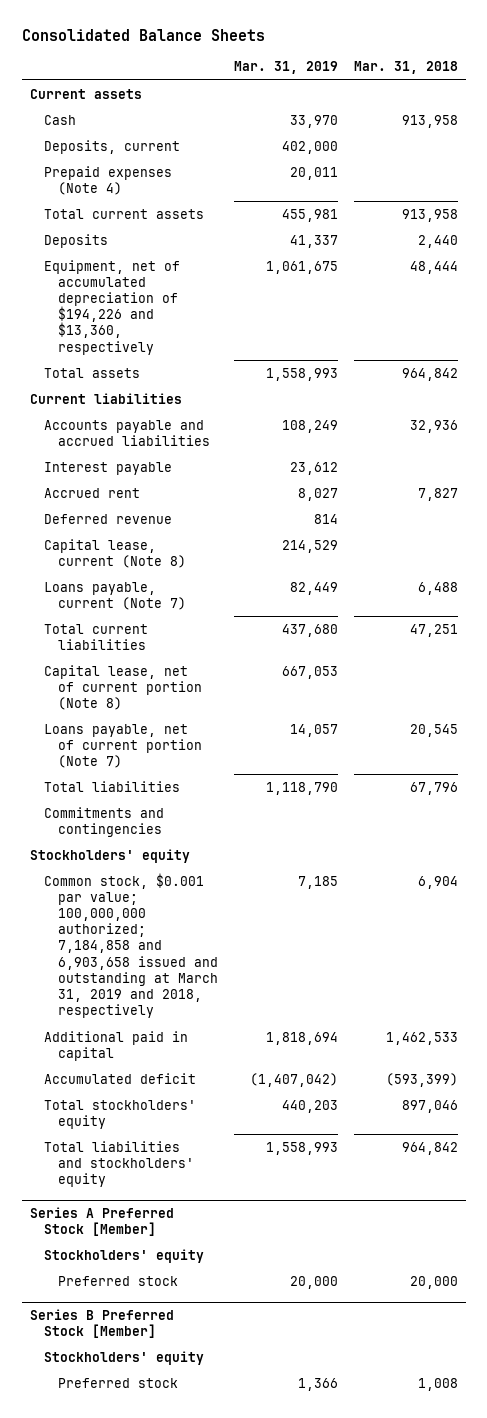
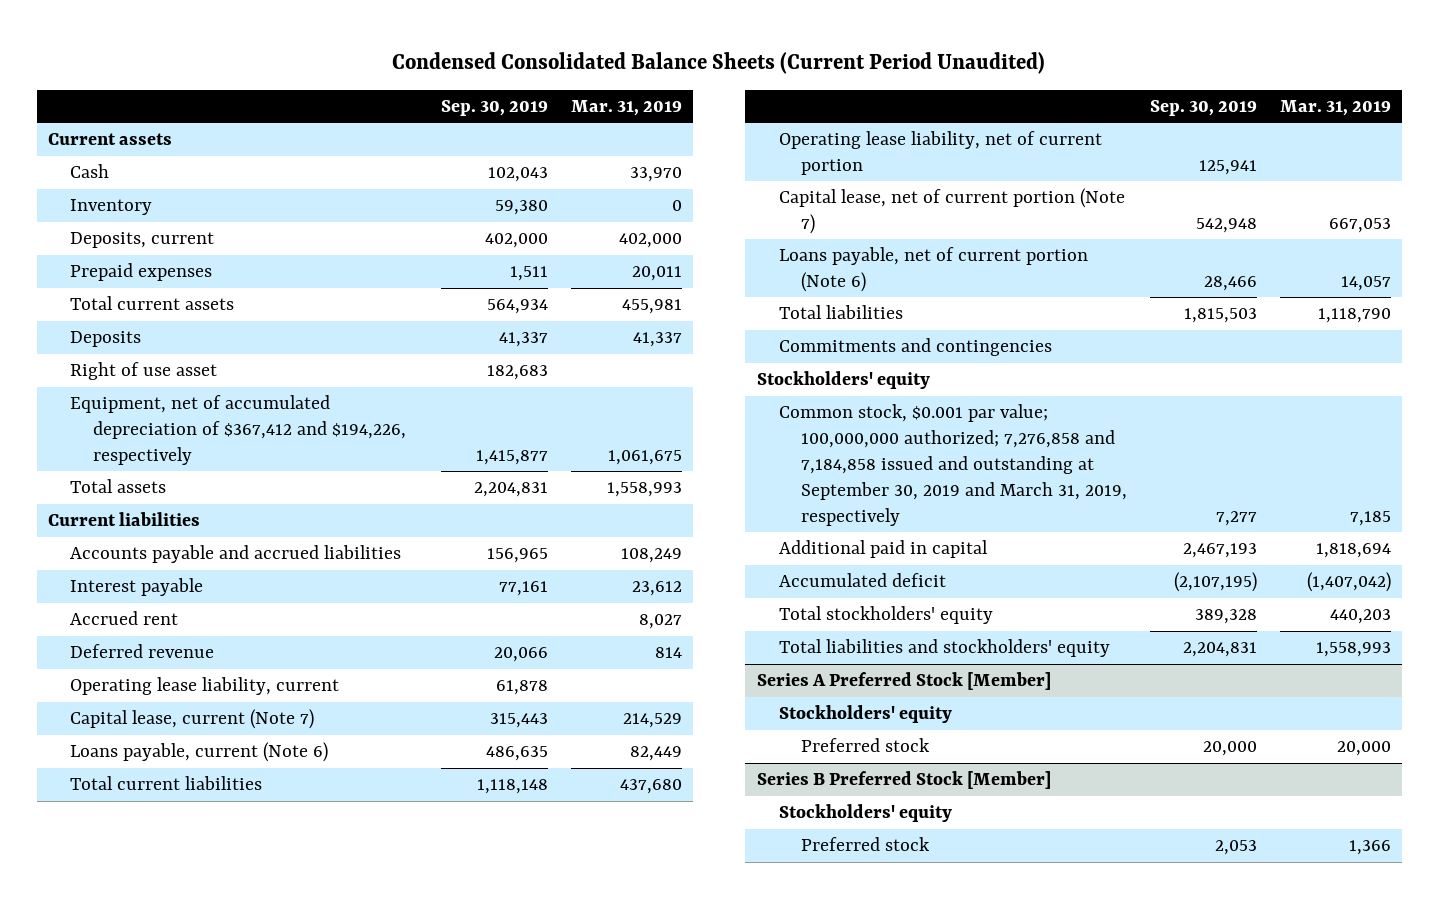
- Consolidated Balance Sheets
+ Condensed Consolidated Balance Sheets (Current Period Unaudited)
- | Mar. 31, 2019 | Mar. 31, 2018
+ | Sep. 30, 2019 | Mar. 31, 2019
+ Inventory | 59,380 | 0
- Prepaid expenses (Note 4) | 20,011 |
+ Prepaid expenses | 1,511 | 20,011
- Equipment, net of accumulated depreciation of $194,226 and $13,360, respectively | 1,061,675 | 48,444
+ Right of use asset | 182,683 |
+ Equipment, net of accumulated depreciation of $367,412 and $194,226, respectively | 1,415,877 | 1,061,675
- Capital lease, current (Note 8) | 214,529 |
- Loans payable, current (Note 7) | 82,449 | 6,488
+ Operating lease liability, current | 61,878 |
+ Capital lease, current (Note 7) | 315,443 | 214,529
+ Loans payable, current (Note 6) | 486,635 | 82,449
- Capital lease, net of current portion (Note 8) | 667,053 |
- Loans payable, net of current portion (Note 7) | 14,057 | 20,545
+ Operating lease liability, net of current portion | 125,941 |
+ Capital lease, net of current portion (Note 7) | 542,948 | 667,053
+ Loans payable, net of current portion (Note 6) | 28,466 | 14,057
- Common stock, $0.001 par value; 100,000,000 authorized; 7,184,858 and 6,903,658 issued and outstanding at March 31, 2019 and 2018, respectively | 7,185 | 6,904
+ Common stock, $0.001 par value; 100,000,000 authorized; 7,276,858 and 7,184,858 issued and outstanding at September 30, 2019 and March 31, 2019, respectively | 7,277 | 7,185

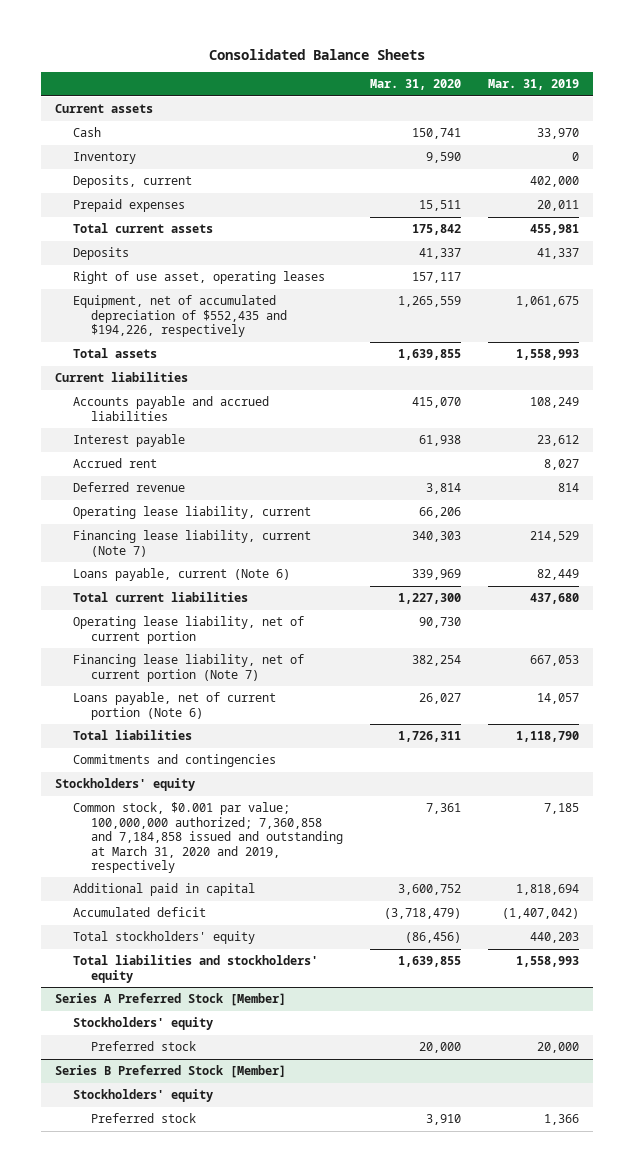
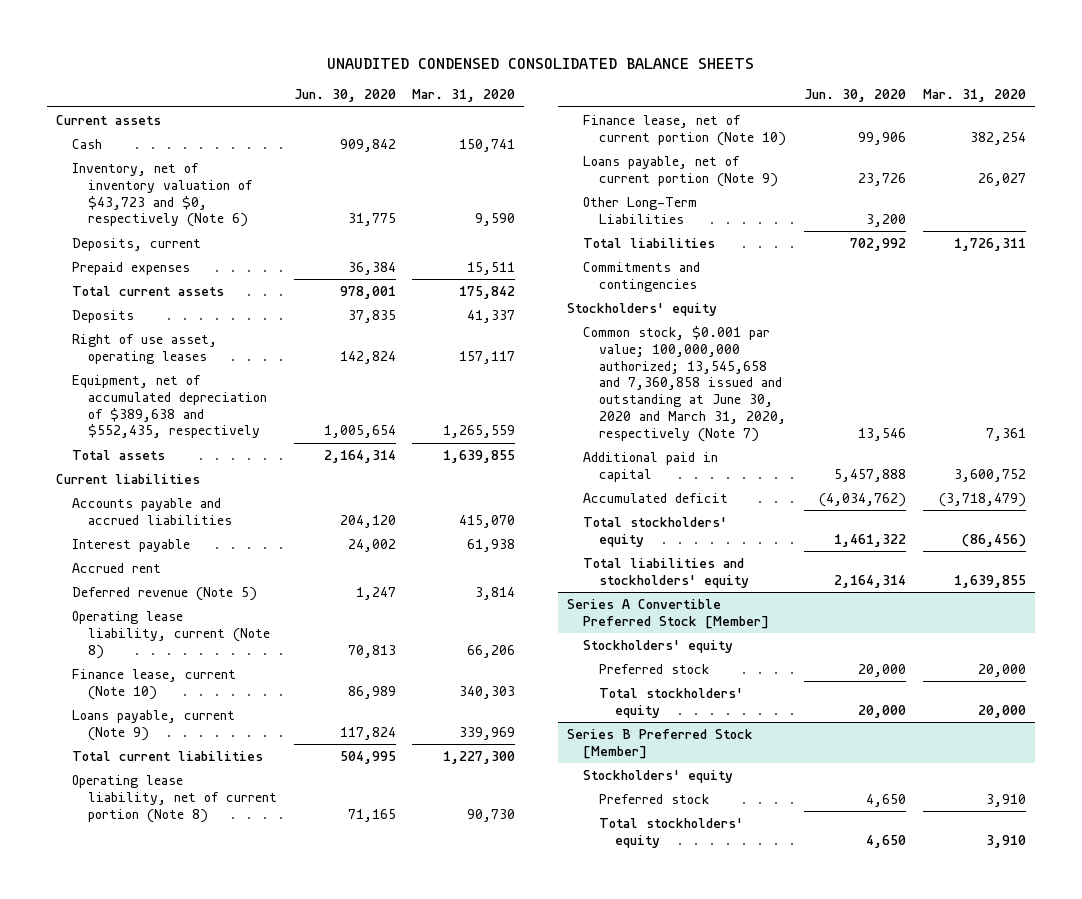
- Consolidated Balance Sheets
+ UNAUDITED CONDENSED CONSOLIDATED BALANCE SHEETS
- | Mar. 31, 2020 | Mar. 31, 2019
+ | Jun. 30, 2020 | Mar. 31, 2020
- Inventory | 9,590 | 0
+ Inventory, net of inventory valuation of $43,723 and $0, respectively (Note 6) | 31,775 | 9,590
- Equipment, net of accumulated depreciation of $552,435 and $194,226, respectively | 1,265,559 | 1,061,675
+ Equipment, net of accumulated depreciation of $389,638 and $552,435, respectively | 1,005,654 | 1,265,559
- Deferred revenue | 3,814 | 814
- Operating lease liability, current | 66,206 |
- Financing lease liability, current (Note 7) | 340,303 | 214,529
- Loans payable, current (Note 6) | 339,969 | 82,449
+ Deferred revenue (Note 5) | 1,247 | 3,814
+ Operating lease liability, current (Note 8) | 70,813 | 66,206
+ Finance lease, current (Note 10) | 86,989 | 340,303
+ Loans payable, current (Note 9) | 117,824 | 339,969
- Operating lease liability, net of current portion | 90,730 |
- Financing lease liability, net of current portion (Note 7) | 382,254 | 667,053
- Loans payable, net of current portion (Note 6) | 26,027 | 14,057
+ Operating lease liability, net of current portion (Note 8) | 71,165 | 90,730
+ Finance lease, net of current portion (Note 10) | 99,906 | 382,254
+ Loans payable, net of current portion (Note 9) | 23,726 | 26,027
+ Other Long-Term Liabilities | 3,200 |
- Common stock, $0.001 par value; 100,000,000 authorized; 7,360,858 and 7,184,858 issued and outstanding at March 31, 2020 and 2019, respectively | 7,361 | 7,185
+ Common stock, $0.001 par value; 100,000,000 authorized; 13,545,658 and 7,360,858 issued and outstanding at June 30, 2020 and March 31, 2020, respectively (Note 7) | 13,546 | 7,361
- Series A Preferred Stock [Member]
+ Series A Convertible Preferred Stock [Member]
+ Total stockholders' equity | 20,000 | 20,000
@ Series B Preferred Stock [Member]
+ Total stockholders' equity | 4,650 | 3,910

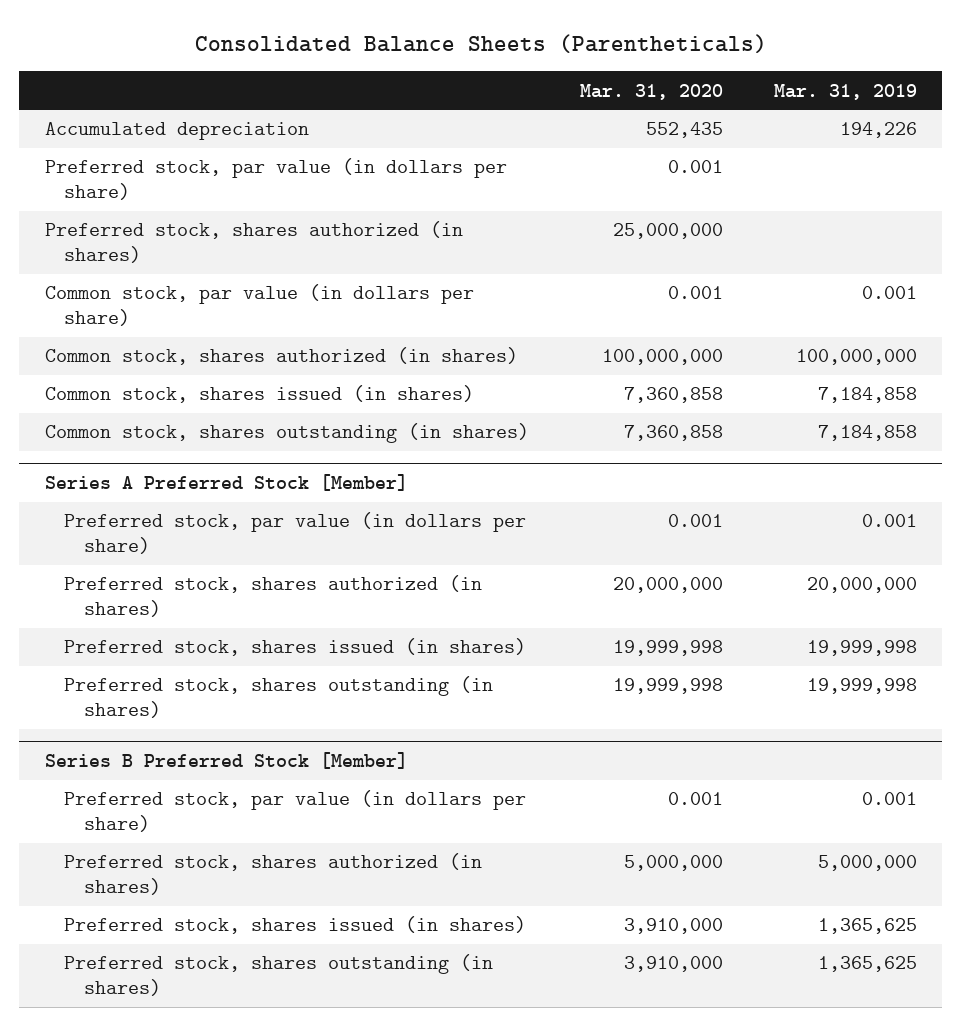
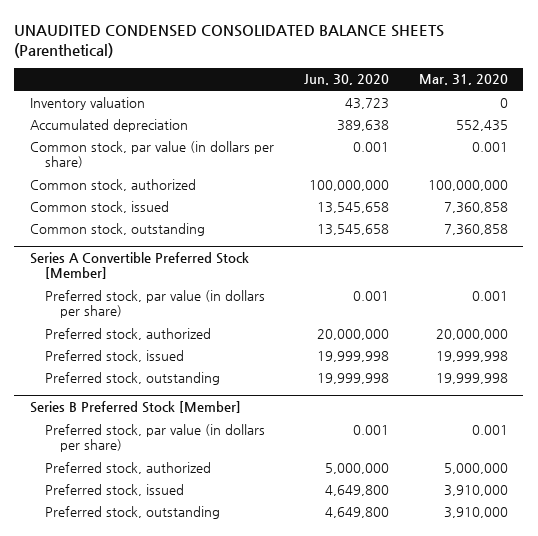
- Consolidated Balance Sheets (Parentheticals)
+ UNAUDITED CONDENSED CONSOLIDATED BALANCE SHEETS (Parenthetical)
- | Mar. 31, 2020 | Mar. 31, 2019
+ | Jun. 30, 2020 | Mar. 31, 2020
+ Inventory valuation | 43,723 | 0
- Preferred stock, par value (in dollars per share) | 0.001 |
- Preferred stock, shares authorized (in shares) | 25,000,000 |
- Common stock, shares authorized (in shares) | 100,000,000 | 100,000,000
- Common stock, shares issued (in shares) | 7,360,858 | 7,184,858
- Common stock, shares outstanding (in shares) | 7,360,858 | 7,184,858
- Series A Preferred Stock [Member]
+ Common stock, authorized | 100,000,000 | 100,000,000
+ Common stock, issued | 13,545,658 | 7,360,858
+ Common stock, outstanding | 13,545,658 | 7,360,858
+ Series A Convertible Preferred Stock [Member]
- Preferred stock, shares authorized (in shares) | 20,000,000 | 20,000,000
- Preferred stock, shares issued (in shares) | 19,999,998 | 19,999,998
- Preferred stock, shares outstanding (in shares) | 19,999,998 | 19,999,998
+ Preferred stock, authorized | 20,000,000 | 20,000,000
+ Preferred stock, issued | 19,999,998 | 19,999,998
+ Preferred stock, outstanding | 19,999,998 | 19,999,998
@ Series B Preferred Stock [Member]
- Preferred stock, shares authorized (in shares) | 5,000,000 | 5,000,000
- Preferred stock, shares issued (in shares) | 3,910,000 | 1,365,625
- Preferred stock, shares outstanding (in shares) | 3,910,000 | 1,365,625
+ Preferred stock, authorized | 5,000,000 | 5,000,000
+ Preferred stock, issued | 4,649,800 | 3,910,000
+ Preferred stock, outstanding | 4,649,800 | 3,910,000

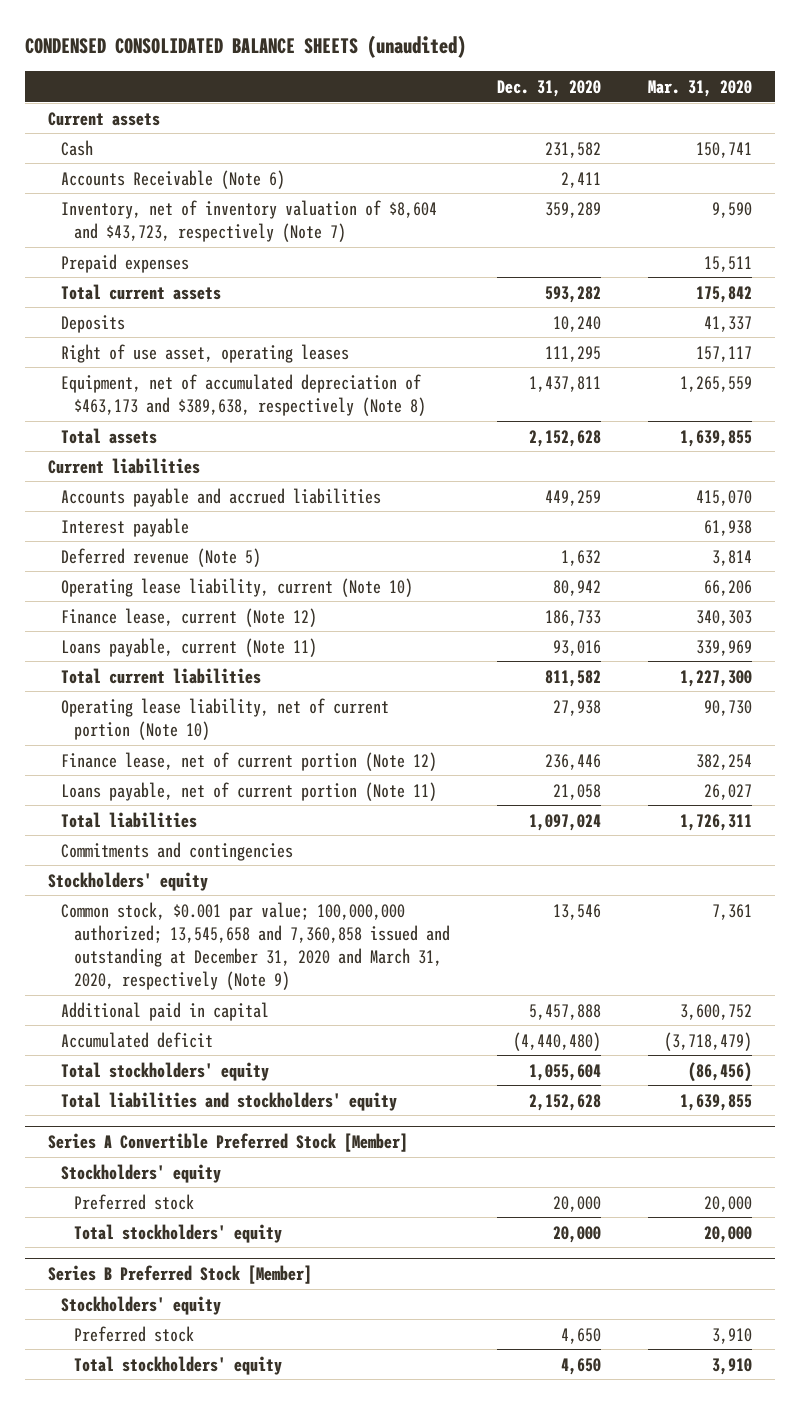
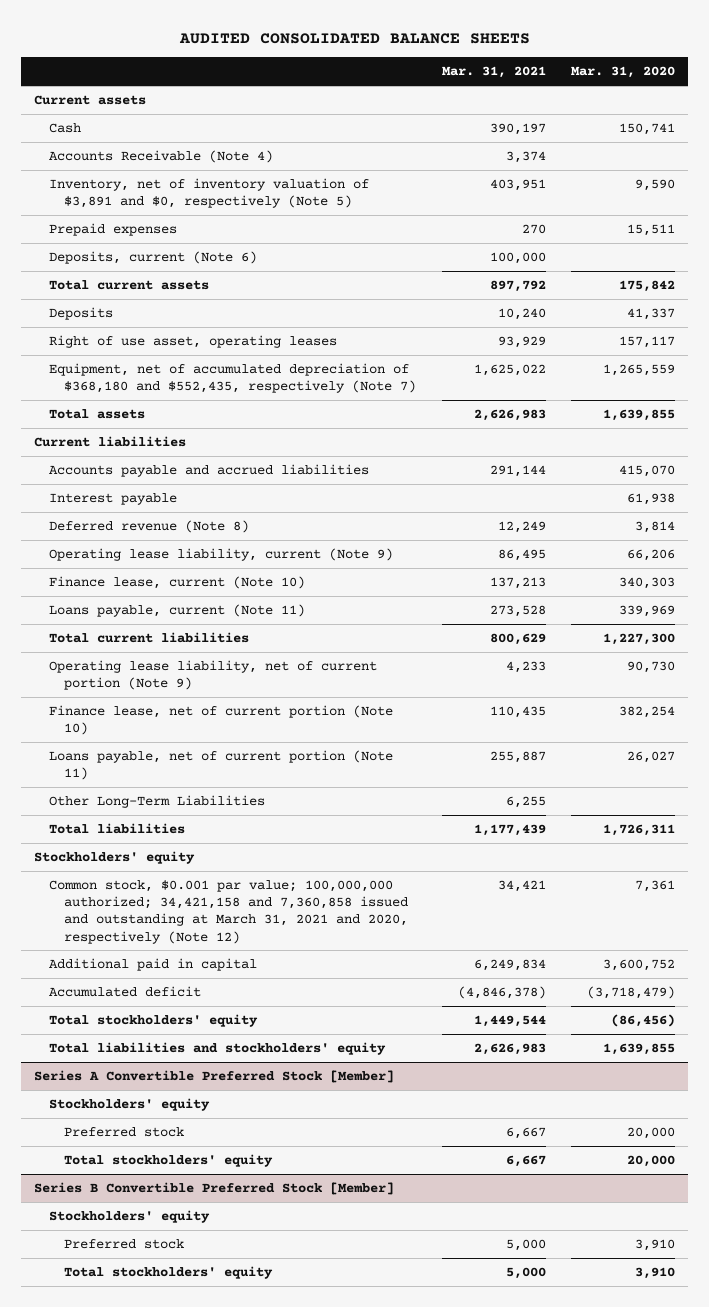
- CONDENSED CONSOLIDATED BALANCE SHEETS (unaudited)
+ AUDITED CONSOLIDATED BALANCE SHEETS
- | Dec. 31, 2020 | Mar. 31, 2020
+ | Mar. 31, 2021 | Mar. 31, 2020
- Accounts Receivable (Note 6) | 2,411 |
- Inventory, net of inventory valuation of $8,604 and $43,723, respectively (Note 7) | 359,289 | 9,590
+ Accounts Receivable (Note 4) | 3,374 |
+ Inventory, net of inventory valuation of $3,891 and $0, respectively (Note 5) | 403,951 | 9,590
+ Deposits, current (Note 6) | 100,000 |
- Equipment, net of accumulated depreciation of $463,173 and $389,638, respectively (Note 8) | 1,437,811 | 1,265,559
+ Equipment, net of accumulated depreciation of $368,180 and $552,435, respectively (Note 7) | 1,625,022 | 1,265,559
- Deferred revenue (Note 5) | 1,632 | 3,814
- Operating lease liability, current (Note 10) | 80,942 | 66,206
- Finance lease, current (Note 12) | 186,733 | 340,303
+ Deferred revenue (Note 8) | 12,249 | 3,814
+ Operating lease liability, current (Note 9) | 86,495 | 66,206
+ Finance lease, current (Note 10) | 137,213 | 340,303
- Operating lease liability, net of current portion (Note 10) | 27,938 | 90,730
- Finance lease, net of current portion (Note 12) | 236,446 | 382,254
+ Operating lease liability, net of current portion (Note 9) | 4,233 | 90,730
+ Finance lease, net of current portion (Note 10) | 110,435 | 382,254
+ Other Long-Term Liabilities | 6,255 |
- Commitments and contingencies
- Common stock, $0.001 par value; 100,000,000 authorized; 13,545,658 and 7,360,858 issued and outstanding at December 31, 2020 and March 31, 2020, respectively (Note 9) | 13,546 | 7,361
+ Common stock, $0.001 par value; 100,000,000 authorized; 34,421,158 and 7,360,858 issued and outstanding at March 31, 2021 and 2020, respectively (Note 12) | 34,421 | 7,361
- Series B Preferred Stock [Member]
+ Series B Convertible Preferred Stock [Member]

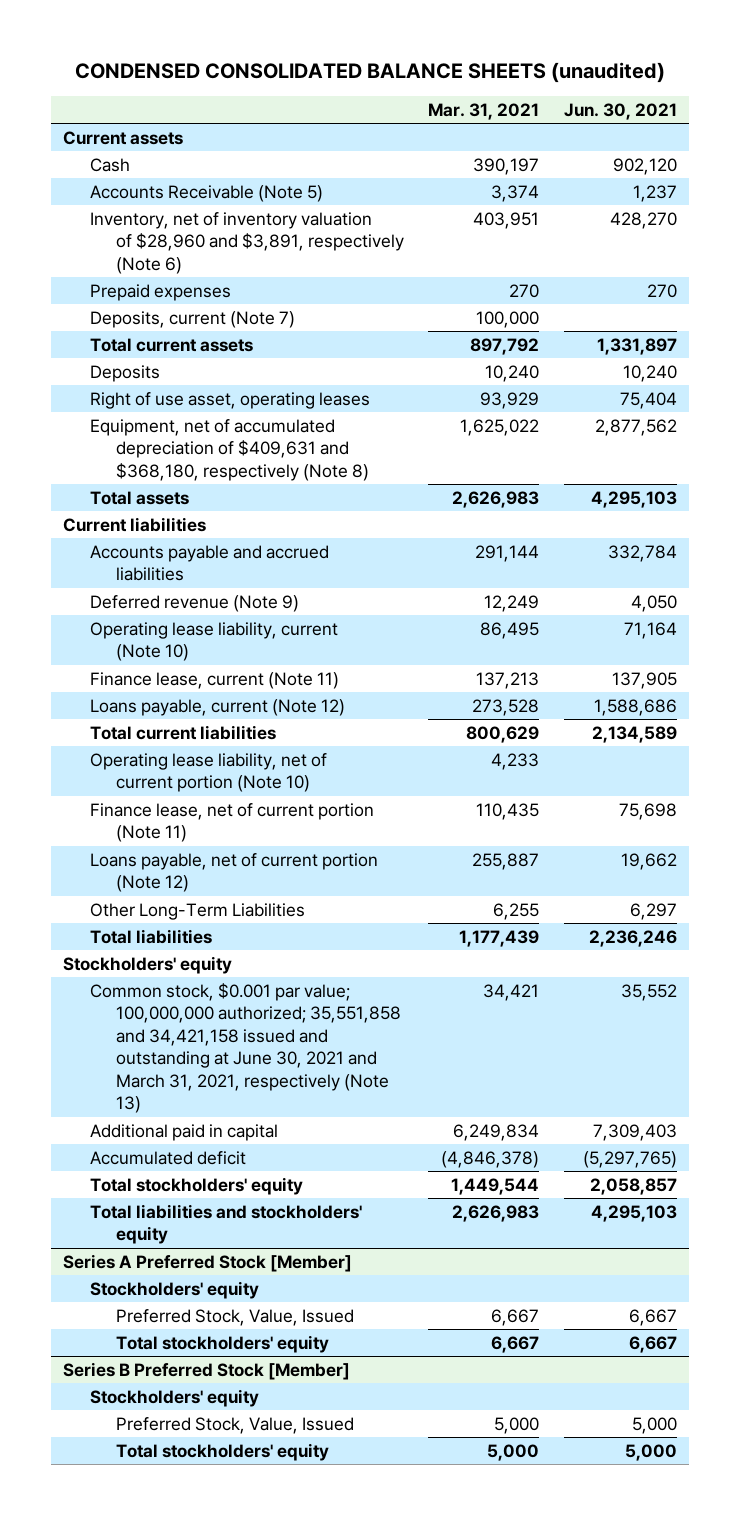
- AUDITED CONSOLIDATED BALANCE SHEETS
+ CONDENSED CONSOLIDATED BALANCE SHEETS (unaudited)
- | Mar. 31, 2021 | Mar. 31, 2020
+ | Mar. 31, 2021 | Jun. 30, 2021
- Accounts Receivable (Note 4) | 3,374 |
- Inventory, net of inventory valuation of $3,891 and $0, respectively (Note 5) | 403,951 | 9,590
+ Accounts Receivable (Note 5) | 3,374 | 1,237
+ Inventory, net of inventory valuation of $28,960 and $3,891, respectively (Note 6) | 403,951 | 428,270
- Deposits, current (Note 6) | 100,000 |
+ Deposits, current (Note 7) | 100,000 |
- Equipment, net of accumulated depreciation of $368,180 and $552,435, respectively (Note 7) | 1,625,022 | 1,265,559
+ Equipment, net of accumulated depreciation of $409,631 and $368,180, respectively (Note 8) | 1,625,022 | 2,877,562
- Interest payable | | 61,938
- Deferred revenue (Note 8) | 12,249 | 3,814
- Operating lease liability, current (Note 9) | 86,495 | 66,206
- Finance lease, current (Note 10) | 137,213 | 340,303
- Loans payable, current (Note 11) | 273,528 | 339,969
+ Deferred revenue (Note 9) | 12,249 | 4,050
+ Operating lease liability, current (Note 10) | 86,495 | 71,164
+ Finance lease, current (Note 11) | 137,213 | 137,905
+ Loans payable, current (Note 12) | 273,528 | 1,588,686
- Operating lease liability, net of current portion (Note 9) | 4,233 | 90,730
- Finance lease, net of current portion (Note 10) | 110,435 | 382,254
- Loans payable, net of current portion (Note 11) | 255,887 | 26,027
+ Operating lease liability, net of current portion (Note 10) | 4,233 |
+ Finance lease, net of current portion (Note 11) | 110,435 | 75,698
+ Loans payable, net of current portion (Note 12) | 255,887 | 19,662
- Common stock, $0.001 par value; 100,000,000 authorized; 34,421,158 and 7,360,858 issued and outstanding at March 31, 2021 and 2020, respectively (Note 12) | 34,421 | 7,361
+ Common stock, $0.001 par value; 100,000,000 authorized; 35,551,858 and 34,421,158 issued and outstanding at June 30, 2021 and March 31, 2021, respectively (Note 13) | 34,421 | 35,552
- Series A Convertible Preferred Stock [Member]
+ Series A Preferred Stock [Member]
- Preferred stock | 6,667 | 20,000
+ Preferred Stock, Value, Issued | 6,667 | 6,667
- Series B Convertible Preferred Stock [Member]
+ Series B Preferred Stock [Member]
- Preferred stock | 5,000 | 3,910
+ Preferred Stock, Value, Issued | 5,000 | 5,000

